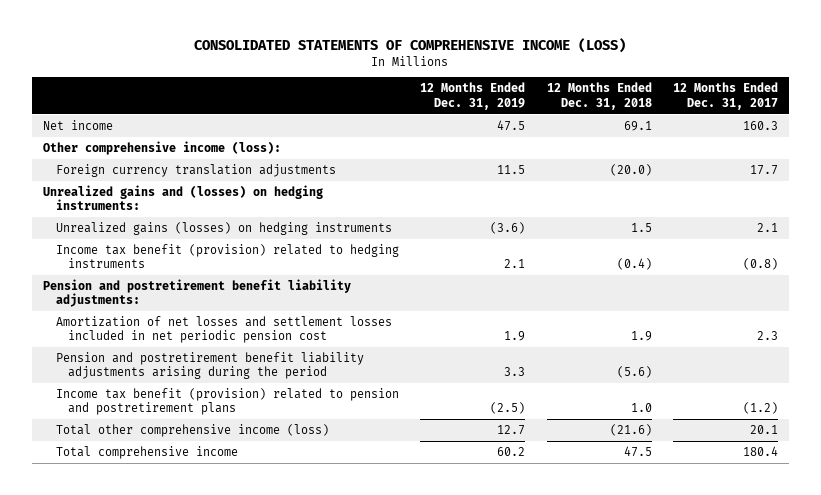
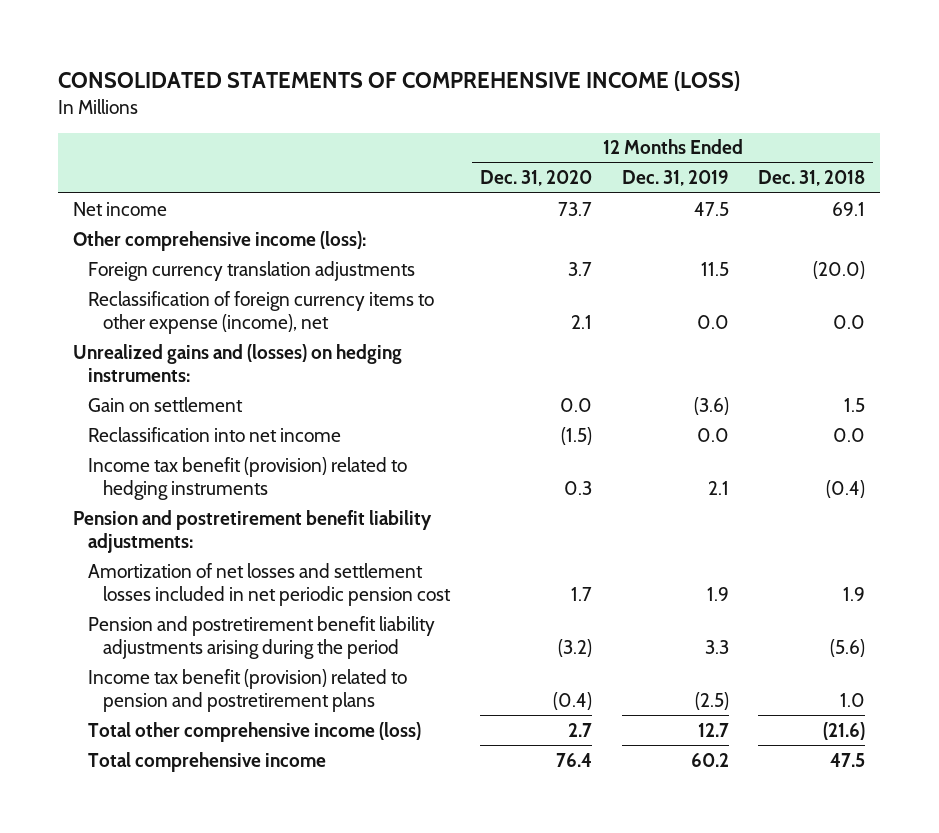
- | 12 Months Ended Dec. 31, 2019 | 12 Months Ended Dec. 31, 2018 | 12 Months Ended Dec. 31, 2017
+ | 12 Months Ended Dec. 31, 2020 | 12 Months Ended Dec. 31, 2019 | 12 Months Ended Dec. 31, 2018
+ Reclassification of foreign currency items to other expense (income), net | 2.1 | 0.0 | 0.0
- Unrealized gains (losses) on hedging instruments | (3.6) | 1.5 | 2.1
+ Gain on settlement | 0.0 | (3.6) | 1.5
+ Reclassification into net income | (1.5) | 0.0 | 0.0

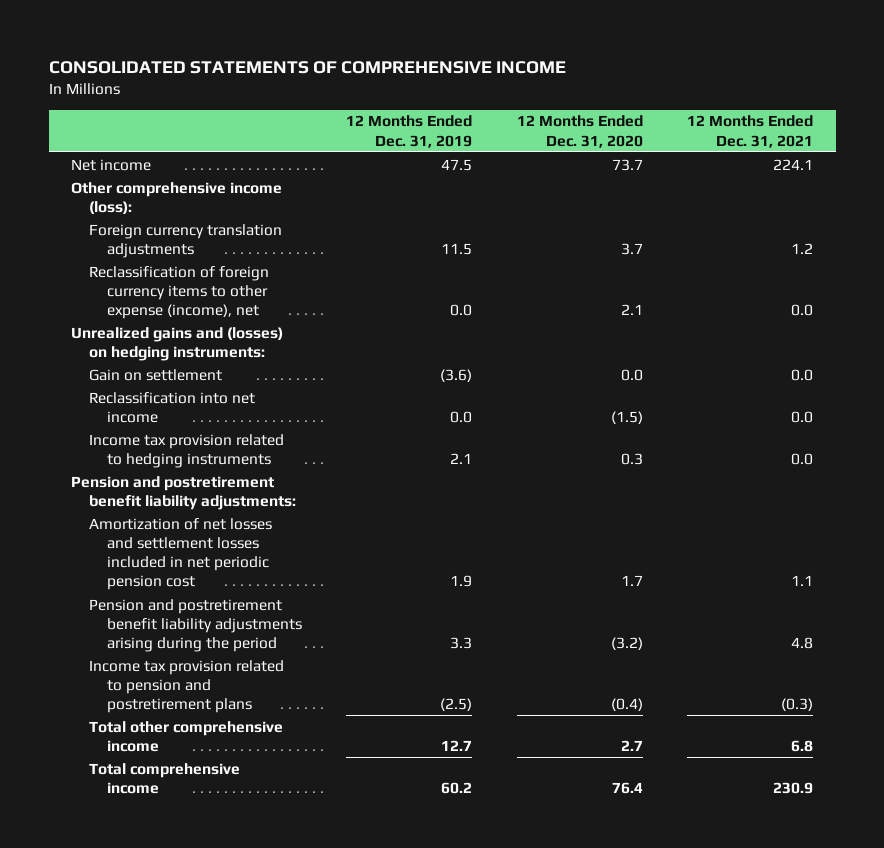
- CONSOLIDATED STATEMENTS OF COMPREHENSIVE INCOME (LOSS)
+ CONSOLIDATED STATEMENTS OF COMPREHENSIVE INCOME
- | 12 Months Ended Dec. 31, 2020 | 12 Months Ended Dec. 31, 2019 | 12 Months Ended Dec. 31, 2018
+ | 12 Months Ended Dec. 31, 2019 | 12 Months Ended Dec. 31, 2020 | 12 Months Ended Dec. 31, 2021
- Income tax benefit (provision) related to hedging instruments | 0.3 | 2.1 | (0.4)
+ Income tax provision related to hedging instruments | 2.1 | 0.3 | 0.0
- Income tax benefit (provision) related to pension and postretirement plans | (0.4) | (2.5) | 1.0
- Total other comprehensive income (loss) | 2.7 | 12.7 | (21.6)
+ Income tax provision related to pension and postretirement plans | (2.5) | (0.4) | (0.3)
+ Total other comprehensive income | 12.7 | 2.7 | 6.8

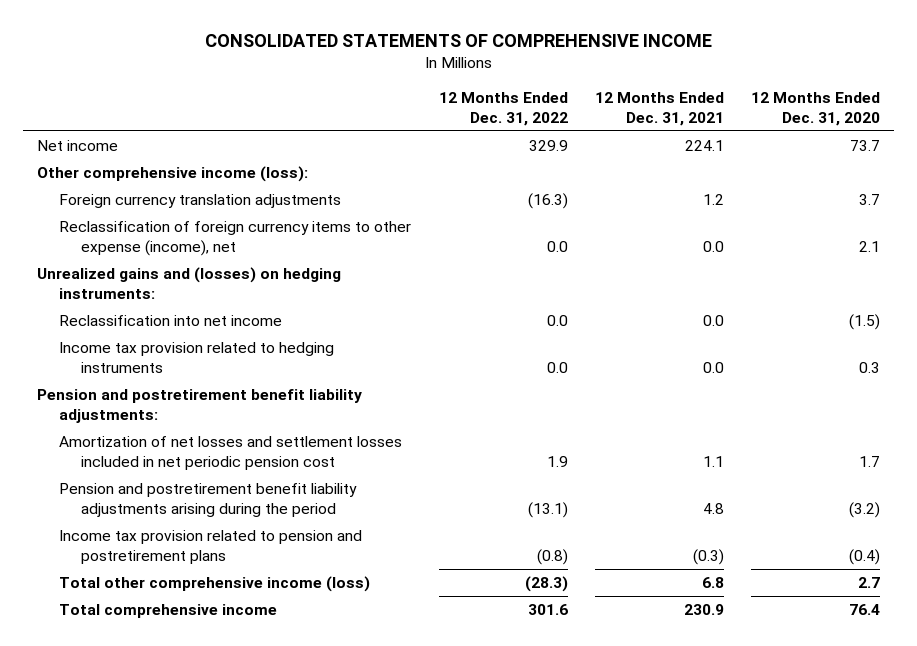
- | 12 Months Ended Dec. 31, 2019 | 12 Months Ended Dec. 31, 2020 | 12 Months Ended Dec. 31, 2021
+ | 12 Months Ended Dec. 31, 2022 | 12 Months Ended Dec. 31, 2021 | 12 Months Ended Dec. 31, 2020
- Gain on settlement | (3.6) | 0.0 | 0.0
- Total other comprehensive income | 12.7 | 2.7 | 6.8
+ Total other comprehensive income (loss) | (28.3) | 6.8 | 2.7

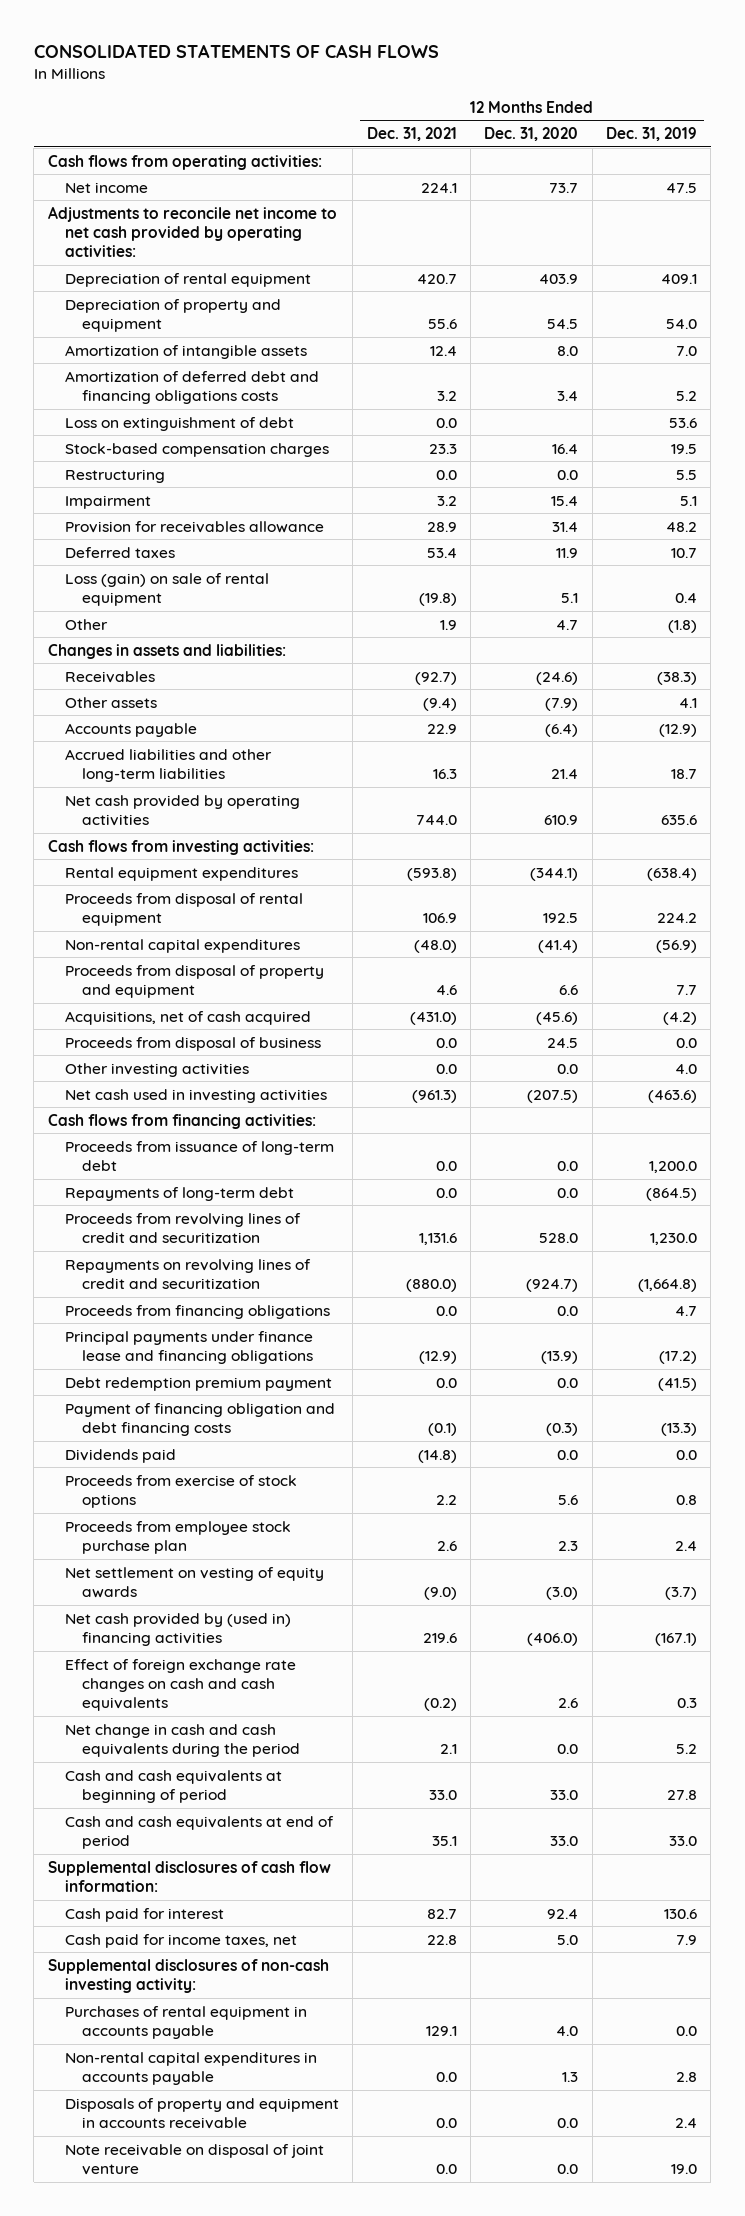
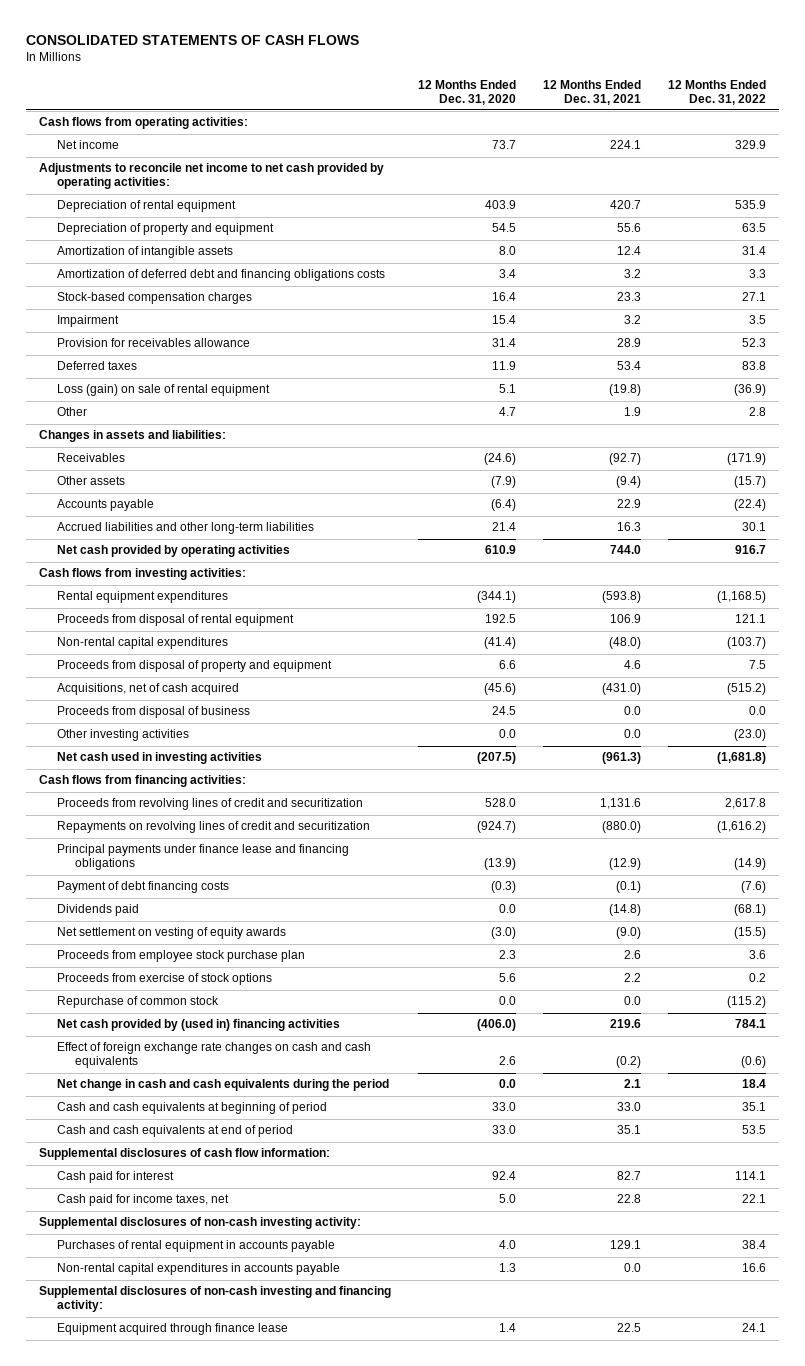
- | 12 Months Ended Dec. 31, 2021 | 12 Months Ended Dec. 31, 2020 | 12 Months Ended Dec. 31, 2019
+ | 12 Months Ended Dec. 31, 2020 | 12 Months Ended Dec. 31, 2021 | 12 Months Ended Dec. 31, 2022
- Loss on extinguishment of debt | 0.0 | | 53.6
- Restructuring | 0.0 | 0.0 | 5.5
- Proceeds from issuance of long-term debt | 0.0 | 0.0 | 1,200.0
- Repayments of long-term debt | 0.0 | 0.0 | (864.5)
- Proceeds from financing obligations | 0.0 | 0.0 | 4.7
- Debt redemption premium payment | 0.0 | 0.0 | (41.5)
- Payment of financing obligation and debt financing costs | (0.1) | (0.3) | (13.3)
+ Payment of debt financing costs | (0.3) | (0.1) | (7.6)
moved down: Proceeds from employee stock purchase plan | 2.3 | 2.6 | 3.6
moved down: Proceeds from exercise of stock options | 5.6 | 2.2 | 0.2
+ Repurchase of common stock | 0.0 | 0.0 | (115.2)
- Disposals of property and equipment in accounts receivable | 0.0 | 0.0 | 2.4
- Note receivable on disposal of joint venture | 0.0 | 0.0 | 19.0
+ Supplemental disclosures of non-cash investing and financing activity:
+ Equipment acquired through finance lease | 1.4 | 22.5 | 24.1

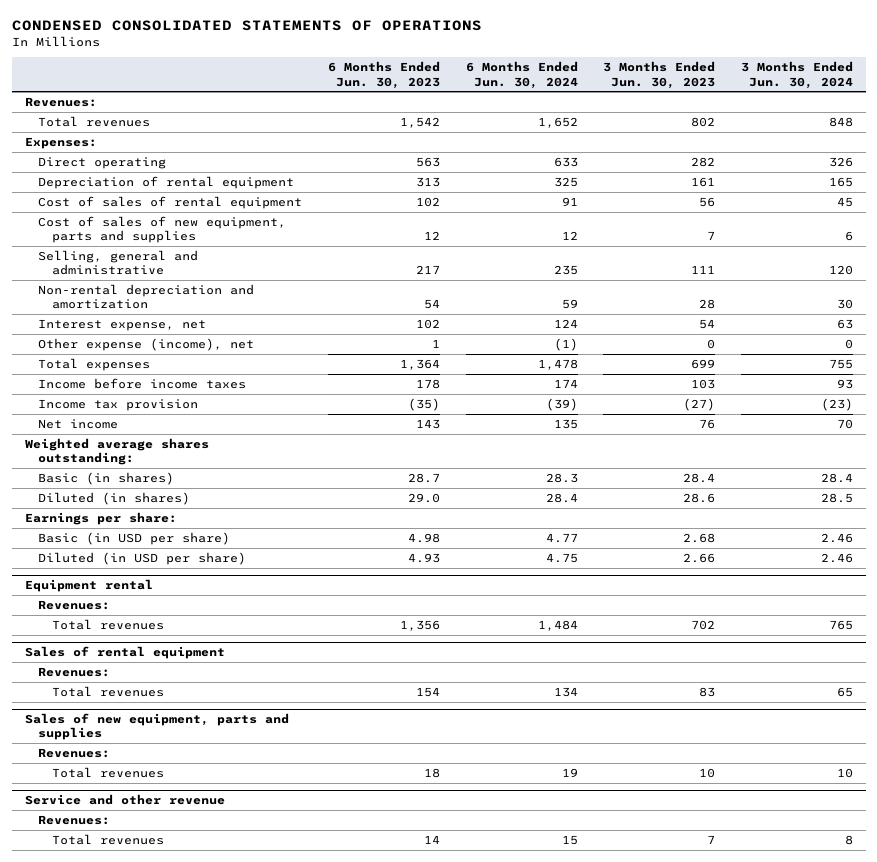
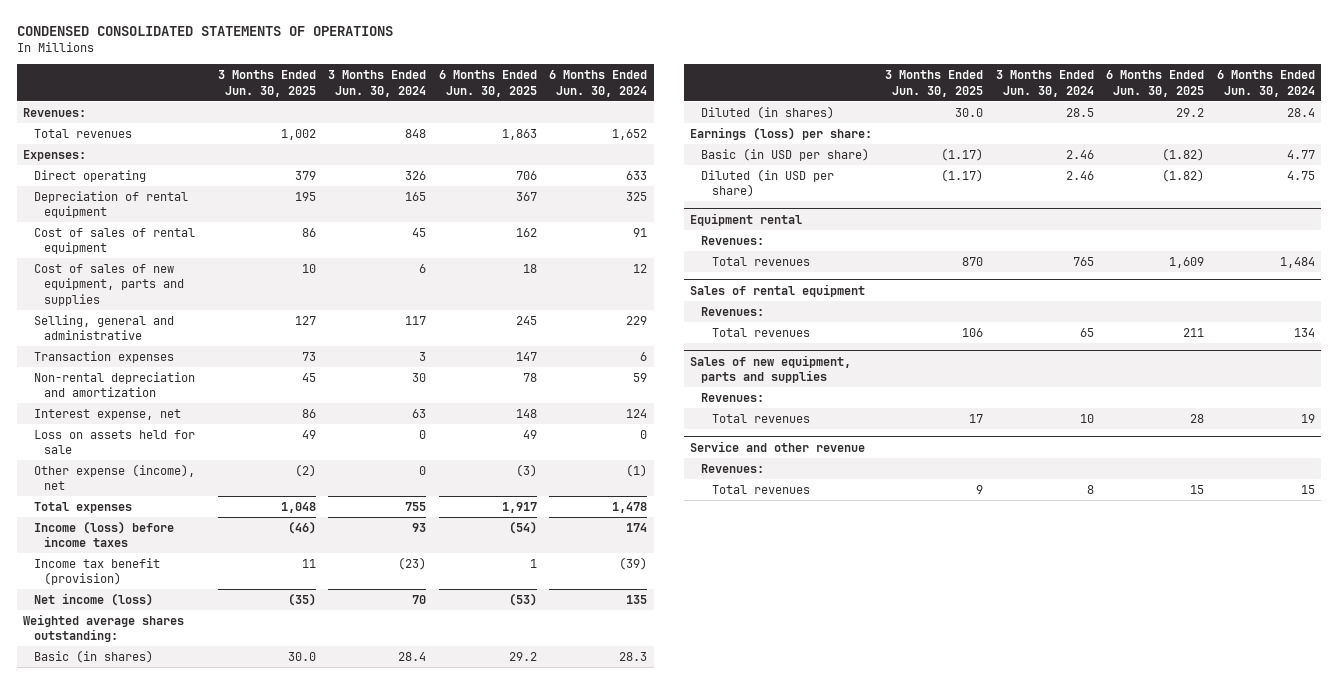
- | 6 Months Ended Jun. 30, 2023 | 6 Months Ended Jun. 30, 2024 | 3 Months Ended Jun. 30, 2023 | 3 Months Ended Jun. 30, 2024
+ | 3 Months Ended Jun. 30, 2025 | 3 Months Ended Jun. 30, 2024 | 6 Months Ended Jun. 30, 2025 | 6 Months Ended Jun. 30, 2024
- Selling, general and administrative | 217 | 235 | 111 | 120
+ Selling, general and administrative | 127 | 117 | 245 | 229
+ Transaction expenses | 73 | 3 | 147 | 6
+ Loss on assets held for sale | 49 | 0 | 49 | 0
- Income before income taxes | 178 | 174 | 103 | 93
- Income tax provision | (35) | (39) | (27) | (23)
- Net income | 143 | 135 | 76 | 70
+ Income (loss) before income taxes | (46) | 93 | (54) | 174
+ Income tax benefit (provision) | 11 | (23) | 1 | (39)
+ Net income (loss) | (35) | 70 | (53) | 135
- Earnings per share:
+ Earnings (loss) per share:

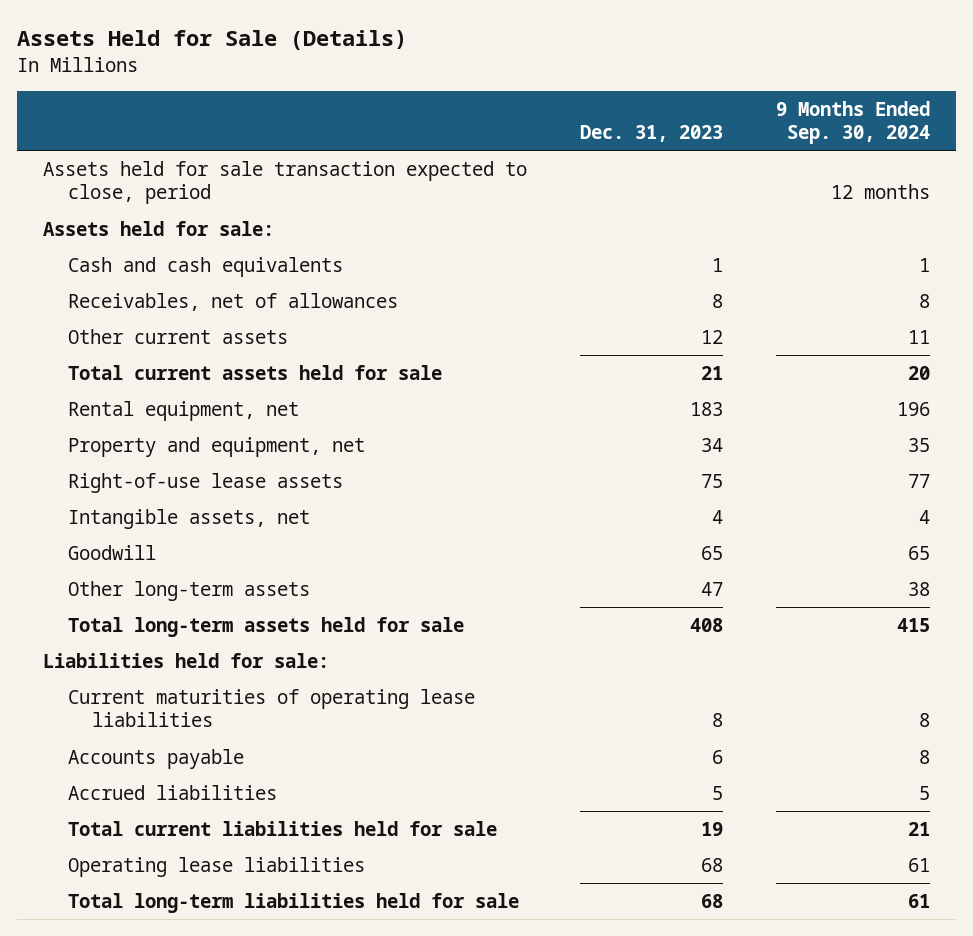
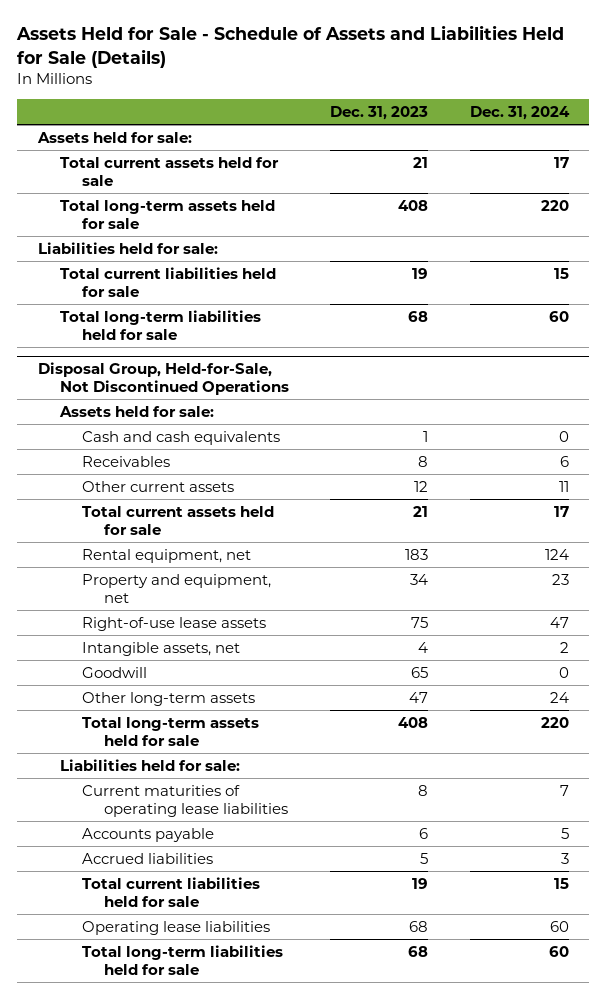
- Assets Held for Sale (Details)
+ Assets Held for Sale - Schedule of Assets and Liabilities Held for Sale (Details)
- | Dec. 31, 2023 | 9 Months Ended Sep. 30, 2024
+ | Dec. 31, 2023 | Dec. 31, 2024
- Assets held for sale transaction expected to close, period | | 12 months
+ Total current assets held for sale | 21 | 17
+ Total long-term assets held for sale | 408 | 220
+ Liabilities held for sale:
+ Total current liabilities held for sale | 19 | 15
+ Total long-term liabilities held for sale | 68 | 60
+ Disposal Group, Held-for-Sale, Not Discontinued Operations
+ Assets held for sale:
- Receivables, net of allowances | 8 | 8
+ Receivables | 8 | 6

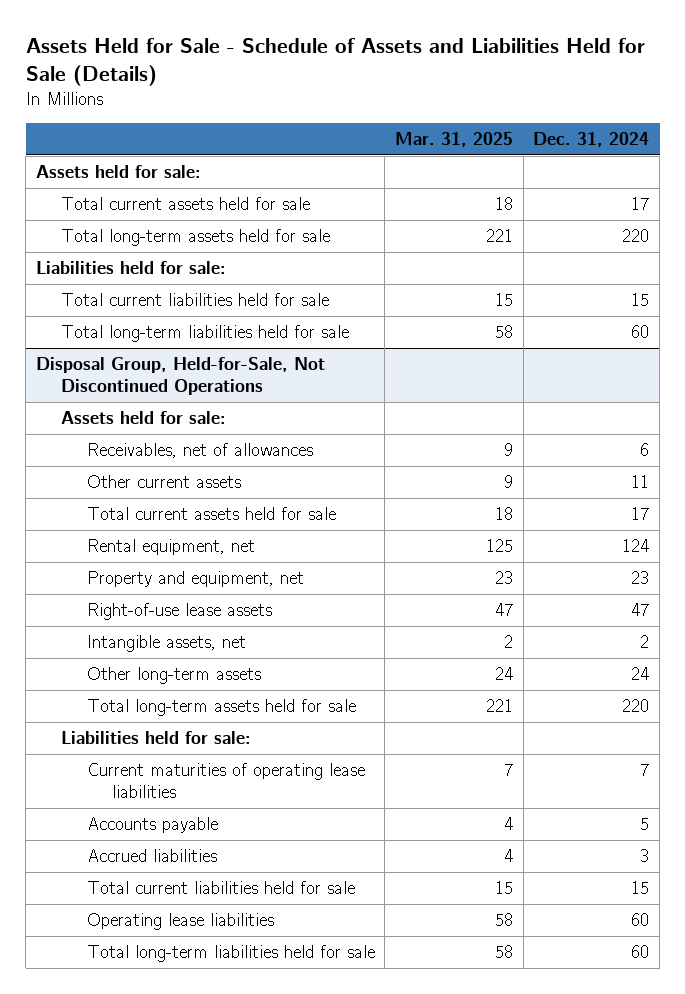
- | Dec. 31, 2023 | Dec. 31, 2024
+ | Mar. 31, 2025 | Dec. 31, 2024
@ Disposal Group, Held-for-Sale, Not Discontinued Operations
- Cash and cash equivalents | 1 | 0
- Receivables | 8 | 6
+ Receivables, net of allowances | 9 | 6
- Goodwill | 65 | 0

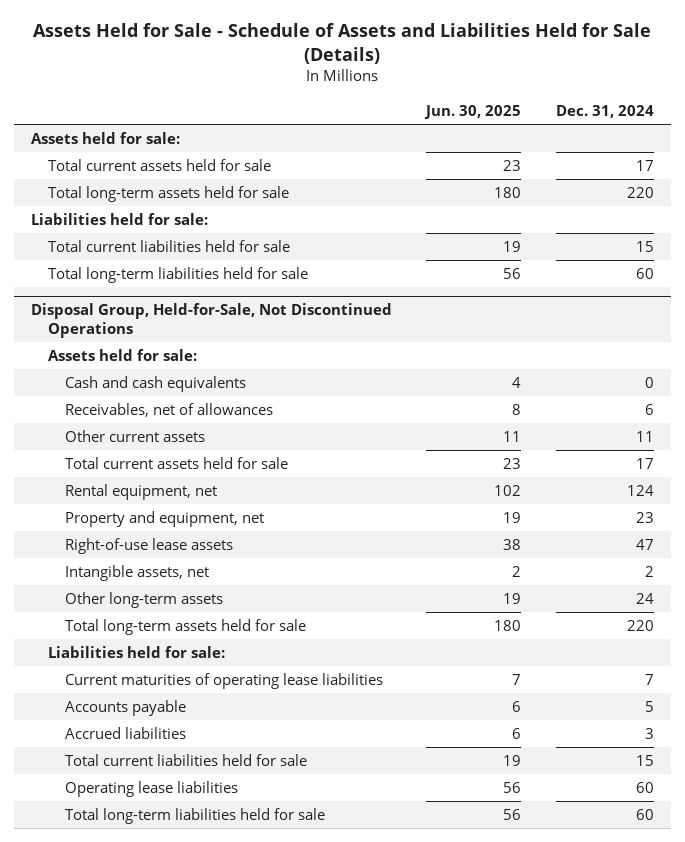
- | Mar. 31, 2025 | Dec. 31, 2024
+ | Jun. 30, 2025 | Dec. 31, 2024
@ Disposal Group, Held-for-Sale, Not Discontinued Operations
+ Cash and cash equivalents | 4 | 0

